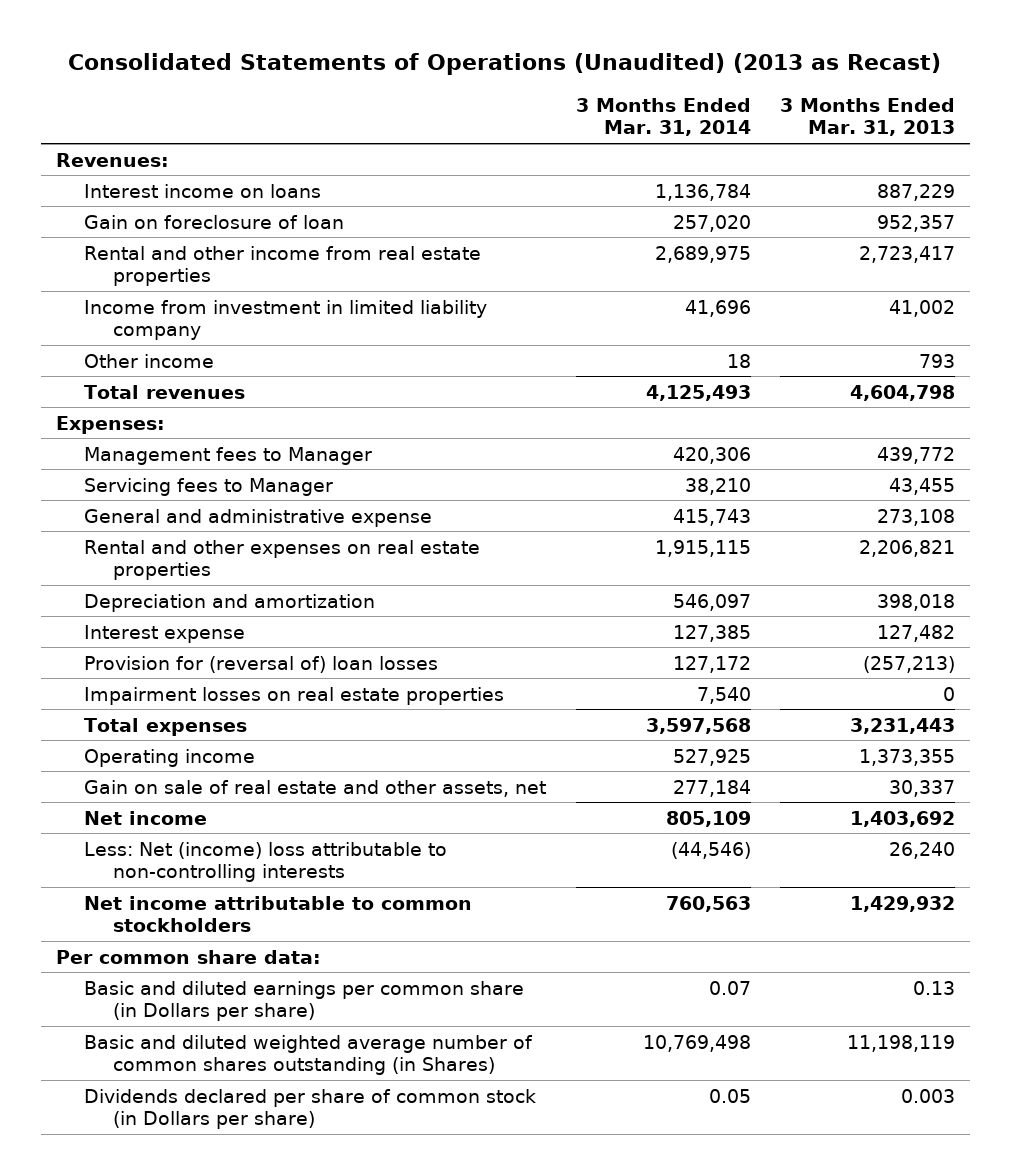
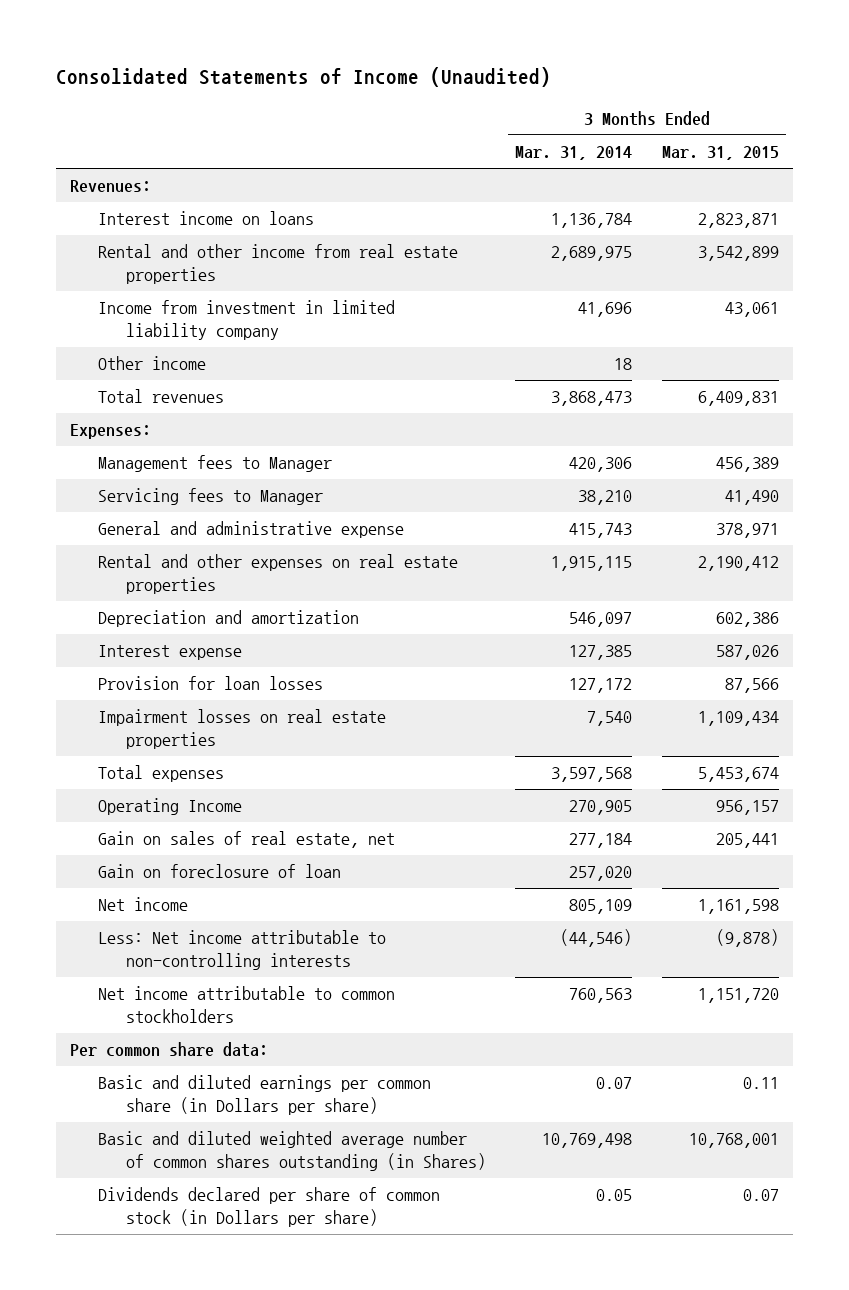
- Consolidated Statements of Operations (Unaudited) (2013 as Recast)
+ Consolidated Statements of Income (Unaudited)
- | 3 Months Ended Mar. 31, 2014 | 3 Months Ended Mar. 31, 2013
+ | 3 Months Ended Mar. 31, 2014 | 3 Months Ended Mar. 31, 2015
- Total revenues | 4,125,493 | 4,604,798
+ Total revenues | 3,868,473 | 6,409,831
- Provision for (reversal of) loan losses | 127,172 | (257,213)
+ Provision for loan losses | 127,172 | 87,566
- Operating income | 527,925 | 1,373,355
- Gain on sale of real estate and other assets, net | 277,184 | 30,337
+ Operating Income | 270,905 | 956,157
+ Gain on sales of real estate, net | 277,184 | 205,441
moved down: Gain on foreclosure of loan | 257,020 |
- Less: Net (income) loss attributable to non-controlling interests | (44,546) | 26,240
+ Less: Net income attributable to non-controlling interests | (44,546) | (9,878)

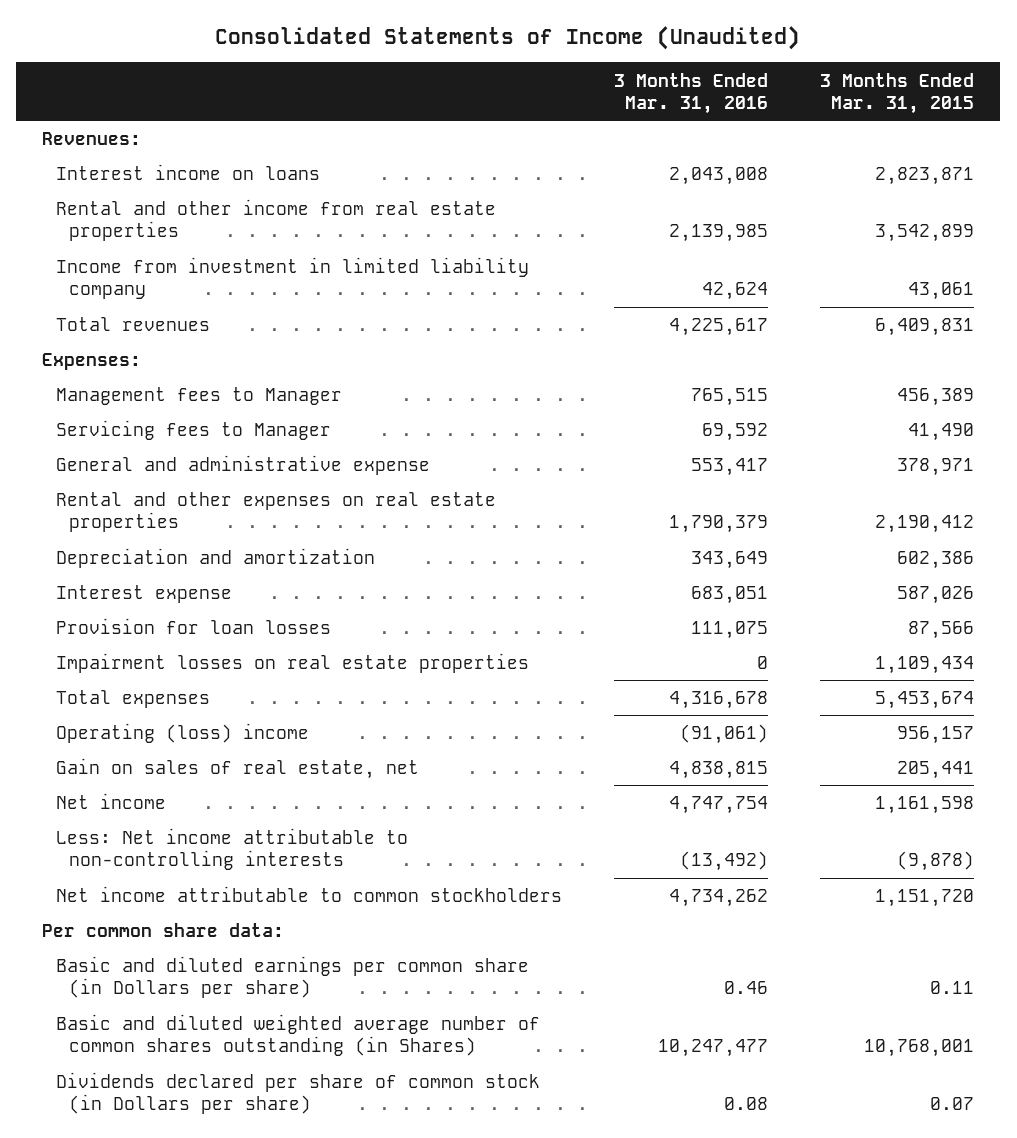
- | 3 Months Ended Mar. 31, 2014 | 3 Months Ended Mar. 31, 2015
+ | 3 Months Ended Mar. 31, 2016 | 3 Months Ended Mar. 31, 2015
- Other income | 18 |
- Operating Income | 270,905 | 956,157
+ Operating (loss) income | (91,061) | 956,157
- Gain on foreclosure of loan | 257,020 |

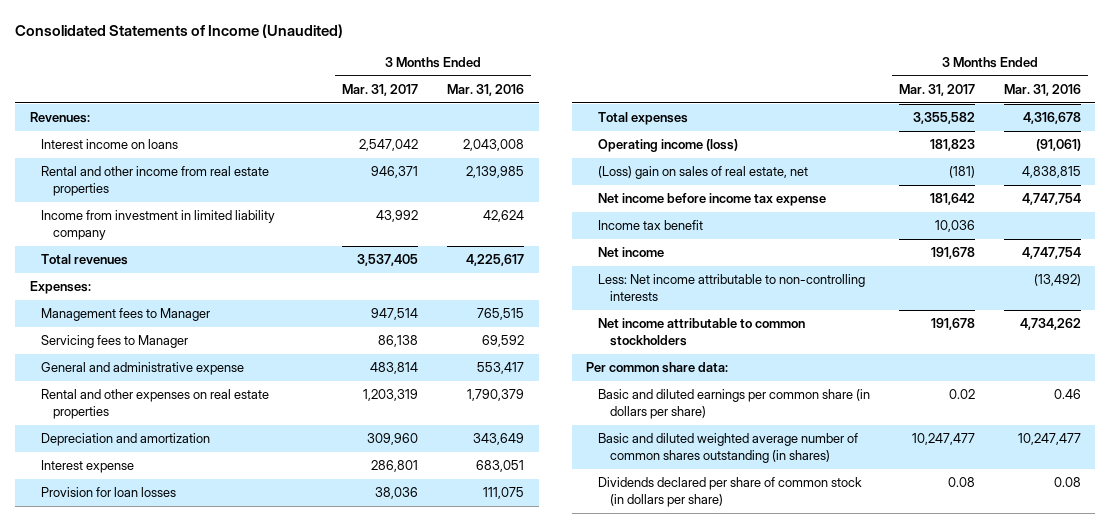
- | 3 Months Ended Mar. 31, 2016 | 3 Months Ended Mar. 31, 2015
+ | 3 Months Ended Mar. 31, 2017 | 3 Months Ended Mar. 31, 2016
- Impairment losses on real estate properties | 0 | 1,109,434
- Operating (loss) income | (91,061) | 956,157
- Gain on sales of real estate, net | 4,838,815 | 205,441
+ Operating income (loss) | 181,823 | (91,061)
+ (Loss) gain on sales of real estate, net | (181) | 4,838,815
+ Net income before income tax expense | 181,642 | 4,747,754
+ Income tax benefit | 10,036 |
- Basic and diluted earnings per common share (in Dollars per share) | 0.46 | 0.11
- Basic and diluted weighted average number of common shares outstanding (in Shares) | 10,247,477 | 10,768,001
- Dividends declared per share of common stock (in Dollars per share) | 0.08 | 0.07
+ Basic and diluted earnings per common share (in dollars per share) | 0.02 | 0.46
+ Basic and diluted weighted average number of common shares outstanding (in shares) | 10,247,477 | 10,247,477
+ Dividends declared per share of common stock (in dollars per share) | 0.08 | 0.08

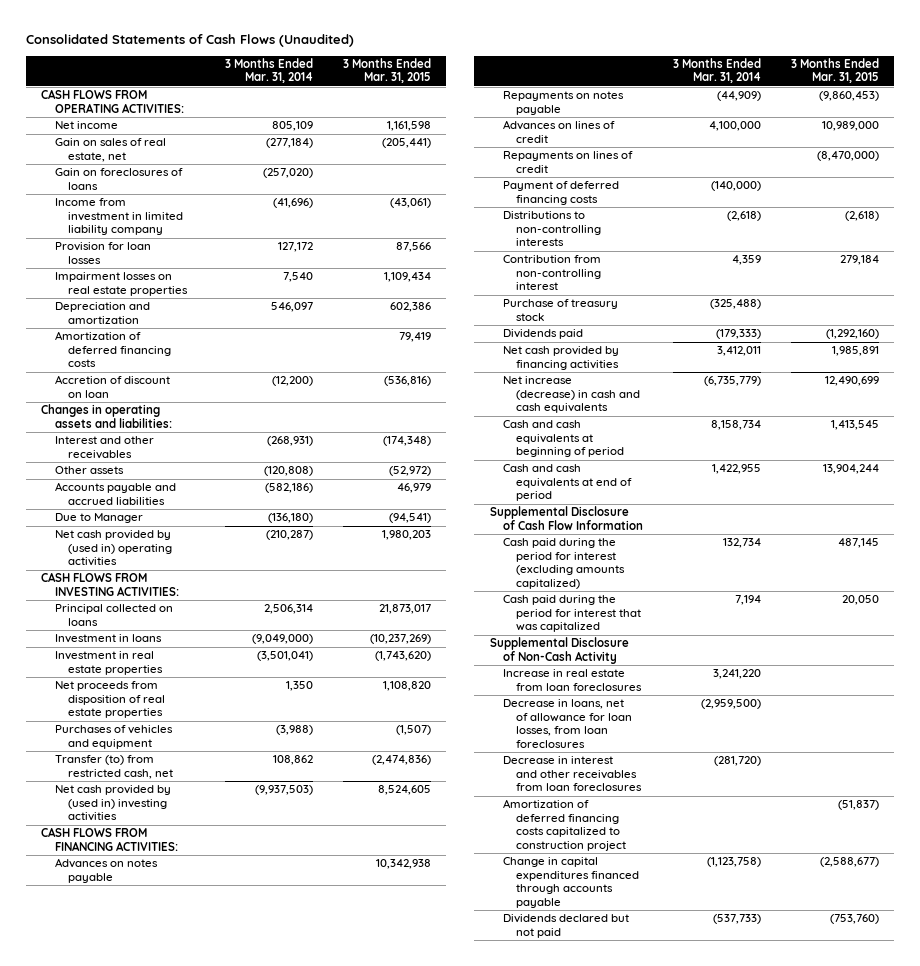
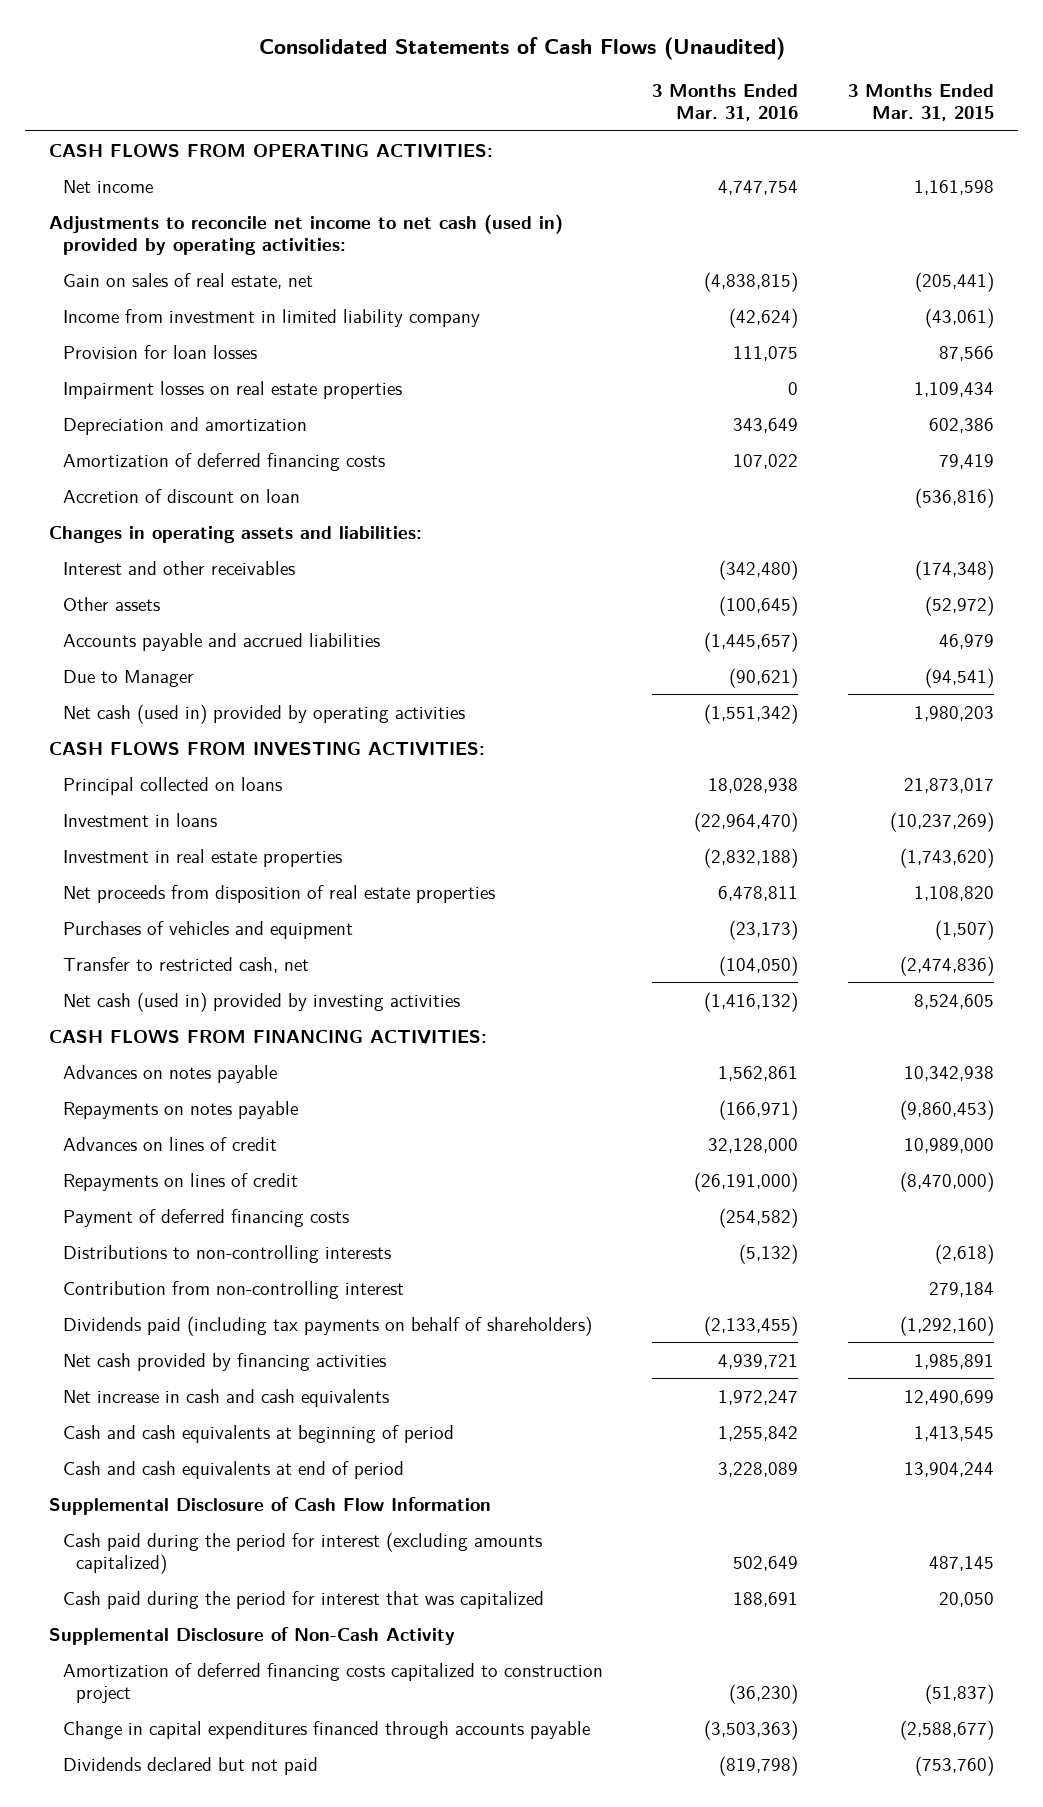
- | 3 Months Ended Mar. 31, 2014 | 3 Months Ended Mar. 31, 2015
+ | 3 Months Ended Mar. 31, 2016 | 3 Months Ended Mar. 31, 2015
+ Adjustments to reconcile net income to net cash (used in) provided by operating activities:
- Gain on foreclosures of loans | (257,020) |
- Net cash provided by (used in) operating activities | (210,287) | 1,980,203
+ Net cash (used in) provided by operating activities | (1,551,342) | 1,980,203
- Transfer (to) from restricted cash, net | 108,862 | (2,474,836)
- Net cash provided by (used in) investing activities | (9,937,503) | 8,524,605
+ Transfer to restricted cash, net | (104,050) | (2,474,836)
+ Net cash (used in) provided by investing activities | (1,416,132) | 8,524,605
- Purchase of treasury stock | (325,488) |
- Dividends paid | (179,333) | (1,292,160)
+ Dividends paid (including tax payments on behalf of shareholders) | (2,133,455) | (1,292,160)
- Net increase (decrease) in cash and cash equivalents | (6,735,779) | 12,490,699
+ Net increase in cash and cash equivalents | 1,972,247 | 12,490,699
- Increase in real estate from loan foreclosures | 3,241,220 |
- Decrease in loans, net of allowance for loan losses, from loan foreclosures | (2,959,500) |
- Decrease in interest and other receivables from loan foreclosures | (281,720) |

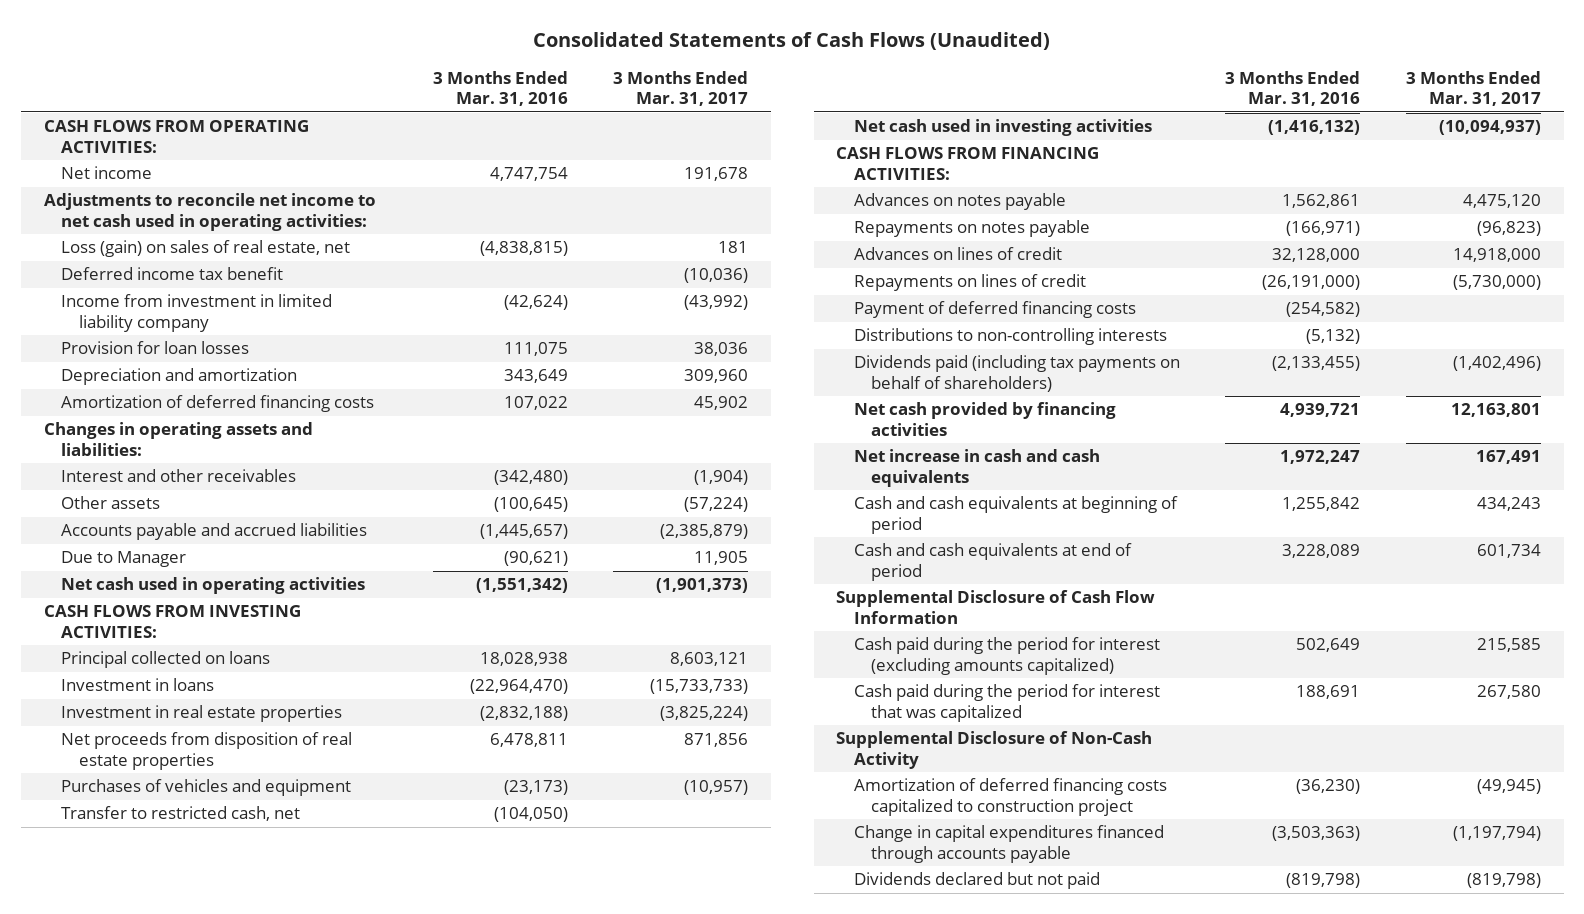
- | 3 Months Ended Mar. 31, 2016 | 3 Months Ended Mar. 31, 2015
+ | 3 Months Ended Mar. 31, 2016 | 3 Months Ended Mar. 31, 2017
- Adjustments to reconcile net income to net cash (used in) provided by operating activities:
- Gain on sales of real estate, net | (4,838,815) | (205,441)
+ Adjustments to reconcile net income to net cash used in operating activities:
+ Loss (gain) on sales of real estate, net | (4,838,815) | 181
+ Deferred income tax benefit | | (10,036)
- Impairment losses on real estate properties | 0 | 1,109,434
- Accretion of discount on loan | | (536,816)
- Net cash (used in) provided by operating activities | (1,551,342) | 1,980,203
+ Net cash used in operating activities | (1,551,342) | (1,901,373)
- Net cash (used in) provided by investing activities | (1,416,132) | 8,524,605
+ Net cash used in investing activities | (1,416,132) | (10,094,937)
- Contribution from non-controlling interest | | 279,184

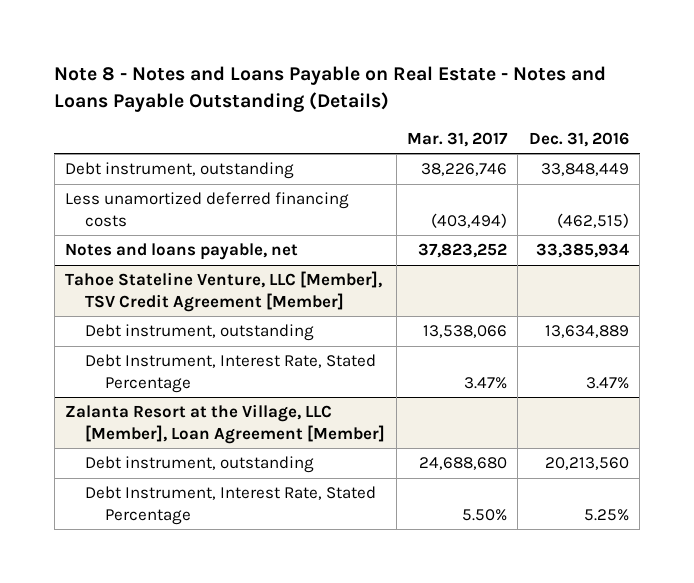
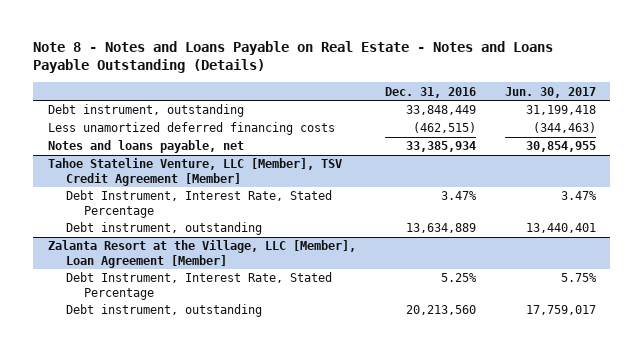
- | Mar. 31, 2017 | Dec. 31, 2016
+ | Dec. 31, 2016 | Jun. 30, 2017
@ Tahoe Stateline Venture, LLC [Member], TSV Credit Agreement [Member]
moved down: Debt instrument, outstanding | 13,634,889 | 13,440,401
@ Zalanta Resort at the Village, LLC [Member], Loan Agreement [Member]
moved down: Debt instrument, outstanding | 20,213,560 | 17,759,017

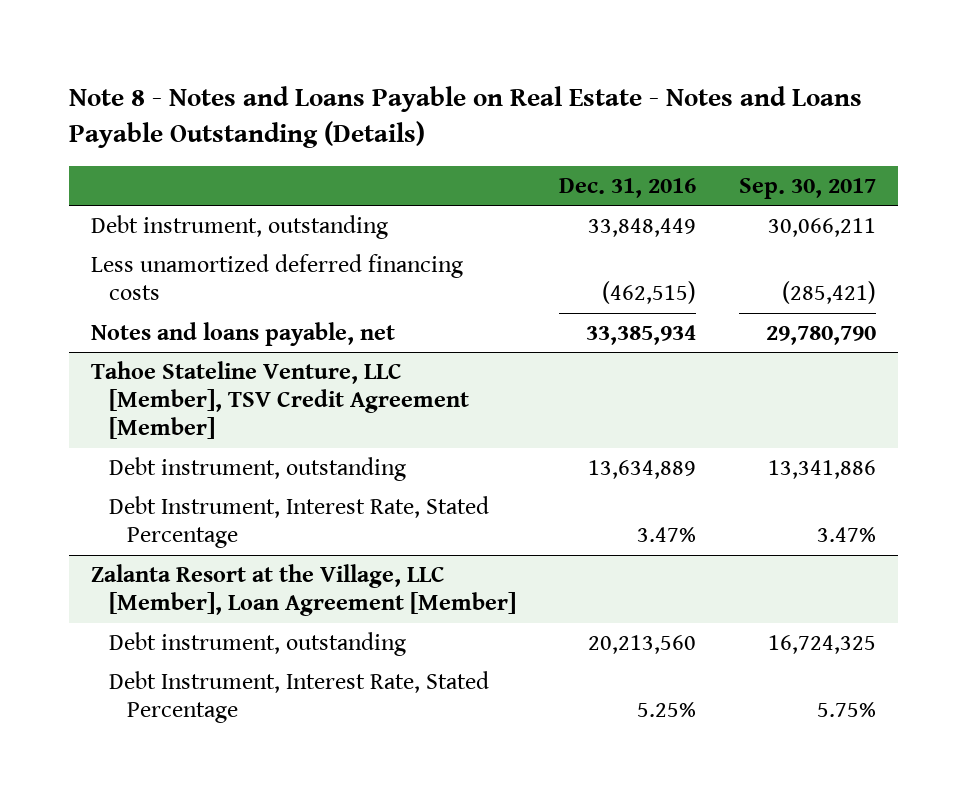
- | Dec. 31, 2016 | Jun. 30, 2017
+ | Dec. 31, 2016 | Sep. 30, 2017
@ Tahoe Stateline Venture, LLC [Member], TSV Credit Agreement [Member]
moved down: Debt Instrument, Interest Rate, Stated Percentage | 3.47% | 3.47%
@ Zalanta Resort at the Village, LLC [Member], Loan Agreement [Member]
moved down: Debt Instrument, Interest Rate, Stated Percentage | 5.25% | 5.75%

